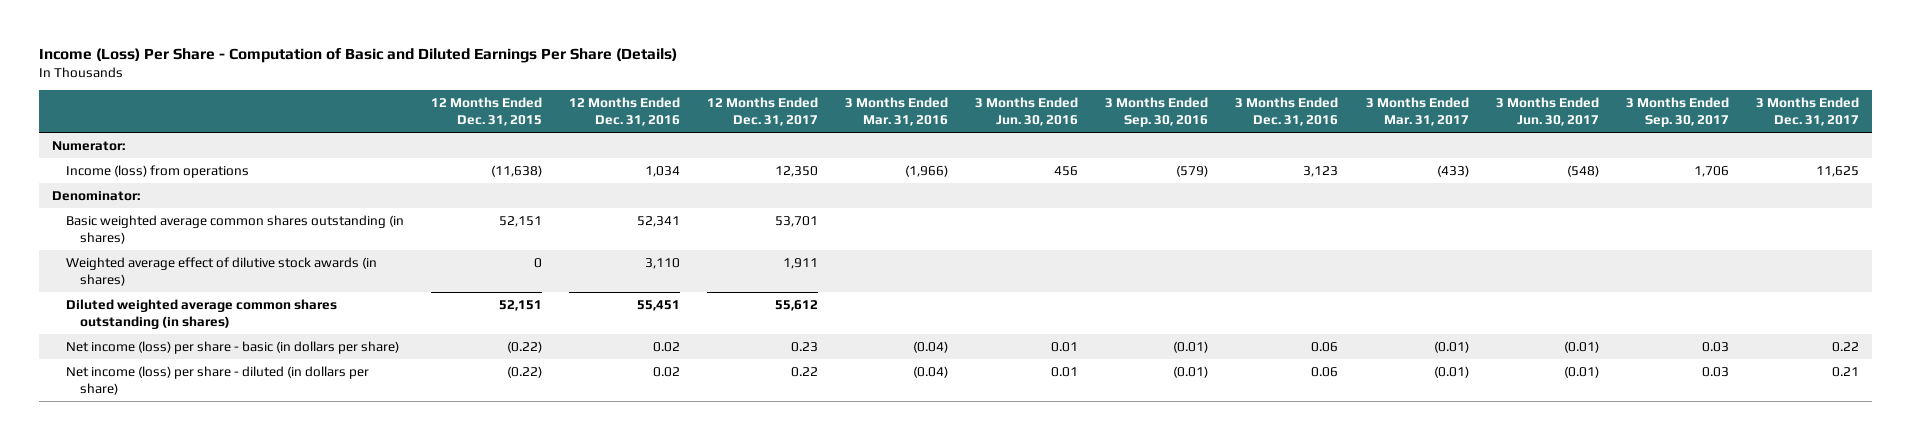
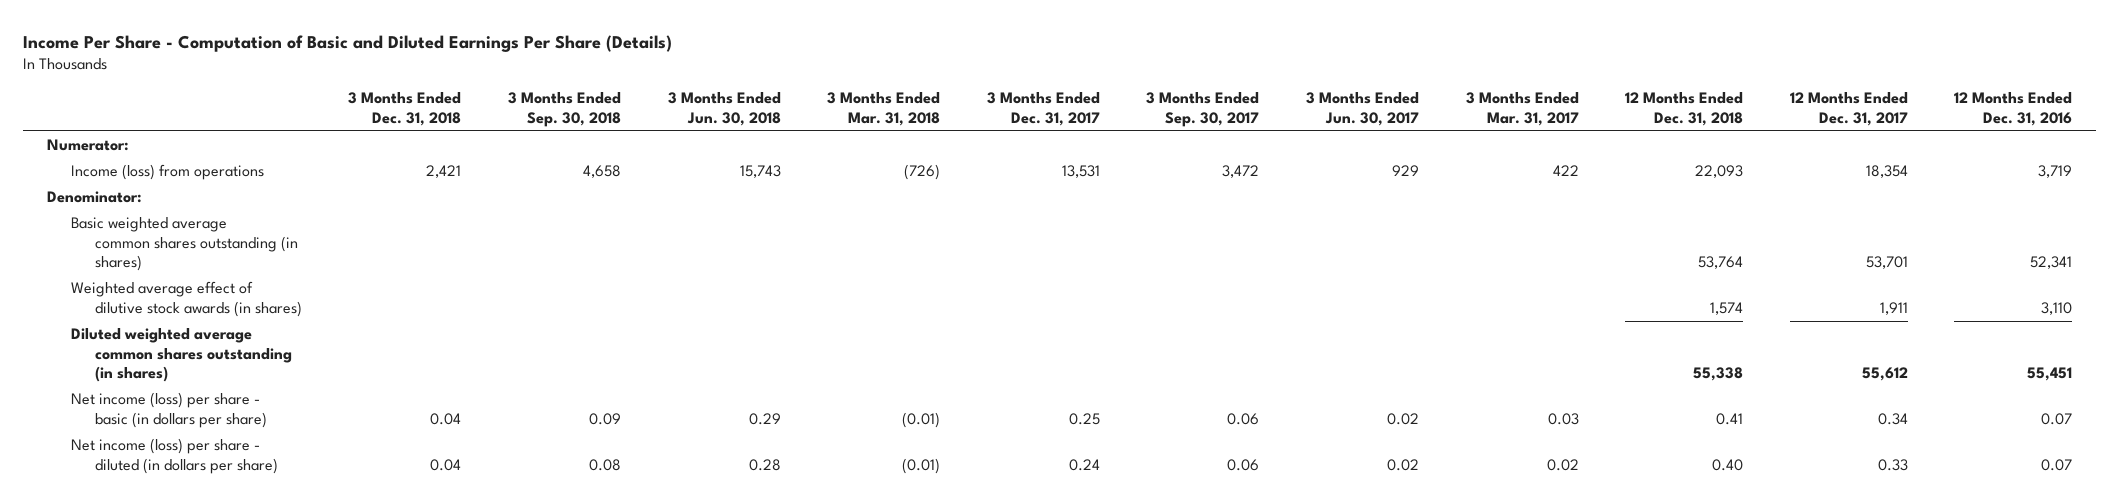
- Income (Loss) Per Share - Computation of Basic and Diluted Earnings Per Share (Details)
+ Income Per Share - Computation of Basic and Diluted Earnings Per Share (Details)
- | 12 Months Ended Dec. 31, 2015 | 12 Months Ended Dec. 31, 2016 | 12 Months Ended Dec. 31, 2017 | 3 Months Ended Mar. 31, 2016 | 3 Months Ended Jun. 30, 2016 | 3 Months Ended Sep. 30, 2016 | 3 Months Ended Dec. 31, 2016 | 3 Months Ended Mar. 31, 2017 | 3 Months Ended Jun. 30, 2017 | 3 Months Ended Sep. 30, 2017 | 3 Months Ended Dec. 31, 2017
+ | 3 Months Ended Dec. 31, 2018 | 3 Months Ended Sep. 30, 2018 | 3 Months Ended Jun. 30, 2018 | 3 Months Ended Mar. 31, 2018 | 3 Months Ended Dec. 31, 2017 | 3 Months Ended Sep. 30, 2017 | 3 Months Ended Jun. 30, 2017 | 3 Months Ended Mar. 31, 2017 | 12 Months Ended Dec. 31, 2018 | 12 Months Ended Dec. 31, 2017 | 12 Months Ended Dec. 31, 2016
- Income (loss) from operations | (11,638) | 1,034 | 12,350 | (1,966) | 456 | (579) | 3,123 | (433) | (548) | 1,706 | 11,625
+ Income (loss) from operations | 2,421 | 4,658 | 15,743 | (726) | 13,531 | 3,472 | 929 | 422 | 22,093 | 18,354 | 3,719
- Net income (loss) per share - basic (in dollars per share) | (0.22) | 0.02 | 0.23 | (0.04) | 0.01 | (0.01) | 0.06 | (0.01) | (0.01) | 0.03 | 0.22
- Net income (loss) per share - diluted (in dollars per share) | (0.22) | 0.02 | 0.22 | (0.04) | 0.01 | (0.01) | 0.06 | (0.01) | (0.01) | 0.03 | 0.21
+ Net income (loss) per share - basic (in dollars per share) | 0.04 | 0.09 | 0.29 | (0.01) | 0.25 | 0.06 | 0.02 | 0.03 | 0.41 | 0.34 | 0.07
+ Net income (loss) per share - diluted (in dollars per share) | 0.04 | 0.08 | 0.28 | (0.01) | 0.24 | 0.06 | 0.02 | 0.02 | 0.40 | 0.33 | 0.07

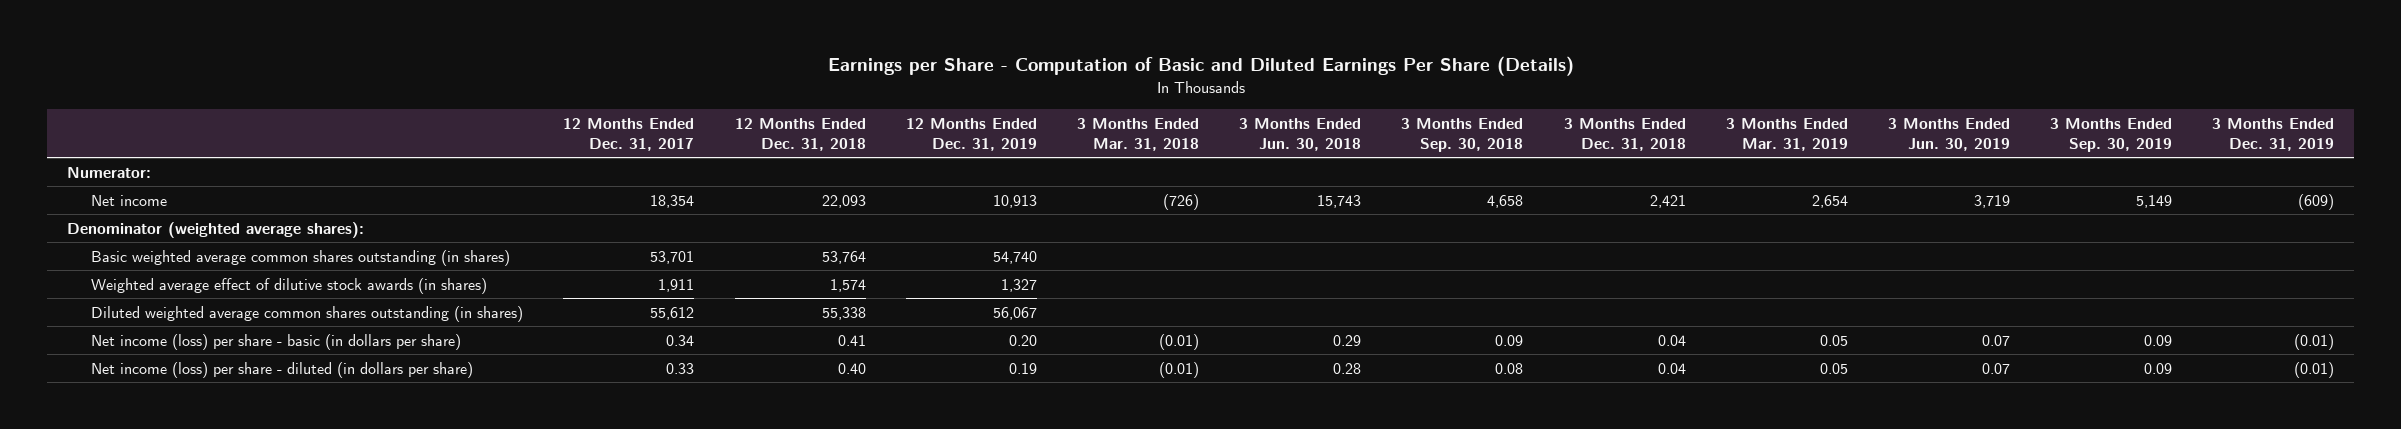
- Income Per Share - Computation of Basic and Diluted Earnings Per Share (Details)
+ Earnings per Share - Computation of Basic and Diluted Earnings Per Share (Details)
- | 3 Months Ended Dec. 31, 2018 | 3 Months Ended Sep. 30, 2018 | 3 Months Ended Jun. 30, 2018 | 3 Months Ended Mar. 31, 2018 | 3 Months Ended Dec. 31, 2017 | 3 Months Ended Sep. 30, 2017 | 3 Months Ended Jun. 30, 2017 | 3 Months Ended Mar. 31, 2017 | 12 Months Ended Dec. 31, 2018 | 12 Months Ended Dec. 31, 2017 | 12 Months Ended Dec. 31, 2016
+ | 12 Months Ended Dec. 31, 2017 | 12 Months Ended Dec. 31, 2018 | 12 Months Ended Dec. 31, 2019 | 3 Months Ended Mar. 31, 2018 | 3 Months Ended Jun. 30, 2018 | 3 Months Ended Sep. 30, 2018 | 3 Months Ended Dec. 31, 2018 | 3 Months Ended Mar. 31, 2019 | 3 Months Ended Jun. 30, 2019 | 3 Months Ended Sep. 30, 2019 | 3 Months Ended Dec. 31, 2019
- Income (loss) from operations | 2,421 | 4,658 | 15,743 | (726) | 13,531 | 3,472 | 929 | 422 | 22,093 | 18,354 | 3,719
- Denominator:
+ Net income | 18,354 | 22,093 | 10,913 | (726) | 15,743 | 4,658 | 2,421 | 2,654 | 3,719 | 5,149 | (609)
+ Denominator (weighted average shares):

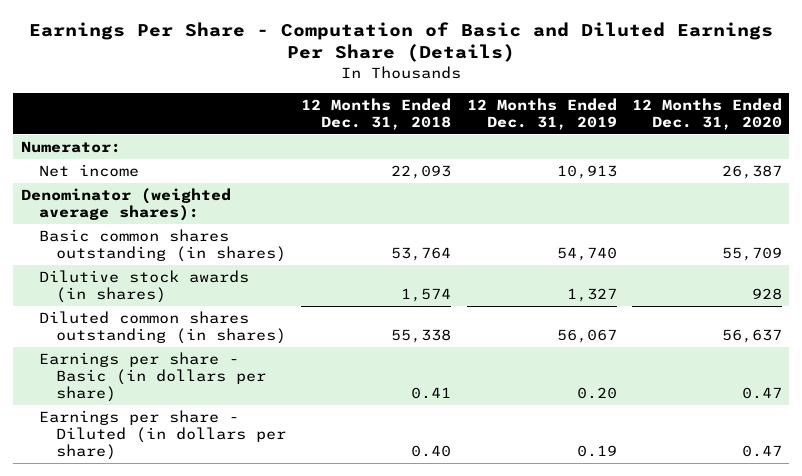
- Earnings per Share - Computation of Basic and Diluted Earnings Per Share (Details)
+ Earnings Per Share - Computation of Basic and Diluted Earnings Per Share (Details)
- | 12 Months Ended Dec. 31, 2017 | 12 Months Ended Dec. 31, 2018 | 12 Months Ended Dec. 31, 2019 | 3 Months Ended Mar. 31, 2018 | 3 Months Ended Jun. 30, 2018 | 3 Months Ended Sep. 30, 2018 | 3 Months Ended Dec. 31, 2018 | 3 Months Ended Mar. 31, 2019 | 3 Months Ended Jun. 30, 2019 | 3 Months Ended Sep. 30, 2019 | 3 Months Ended Dec. 31, 2019
+ | 12 Months Ended Dec. 31, 2018 | 12 Months Ended Dec. 31, 2019 | 12 Months Ended Dec. 31, 2020
- Basic weighted average common shares outstanding (in shares) | 53,701 | 53,764 | 54,740 | | | | | | | |
- Weighted average effect of dilutive stock awards (in shares) | 1,911 | 1,574 | 1,327 | | | | | | | |
- Diluted weighted average common shares outstanding (in shares) | 55,612 | 55,338 | 56,067 | | | | | | | |
- Net income (loss) per share - basic (in dollars per share) | 0.34 | 0.41 | 0.20 | (0.01) | 0.29 | 0.09 | 0.04 | 0.05 | 0.07 | 0.09 | (0.01)
- Net income (loss) per share - diluted (in dollars per share) | 0.33 | 0.40 | 0.19 | (0.01) | 0.28 | 0.08 | 0.04 | 0.05 | 0.07 | 0.09 | (0.01)
+ Basic common shares outstanding (in shares) | 53,764 | 54,740 | 55,709
+ Dilutive stock awards (in shares) | 1,574 | 1,327 | 928
+ Diluted common shares outstanding (in shares) | 55,338 | 56,067 | 56,637
+ Earnings per share - Basic (in dollars per share) | 0.41 | 0.20 | 0.47
+ Earnings per share - Diluted (in dollars per share) | 0.40 | 0.19 | 0.47

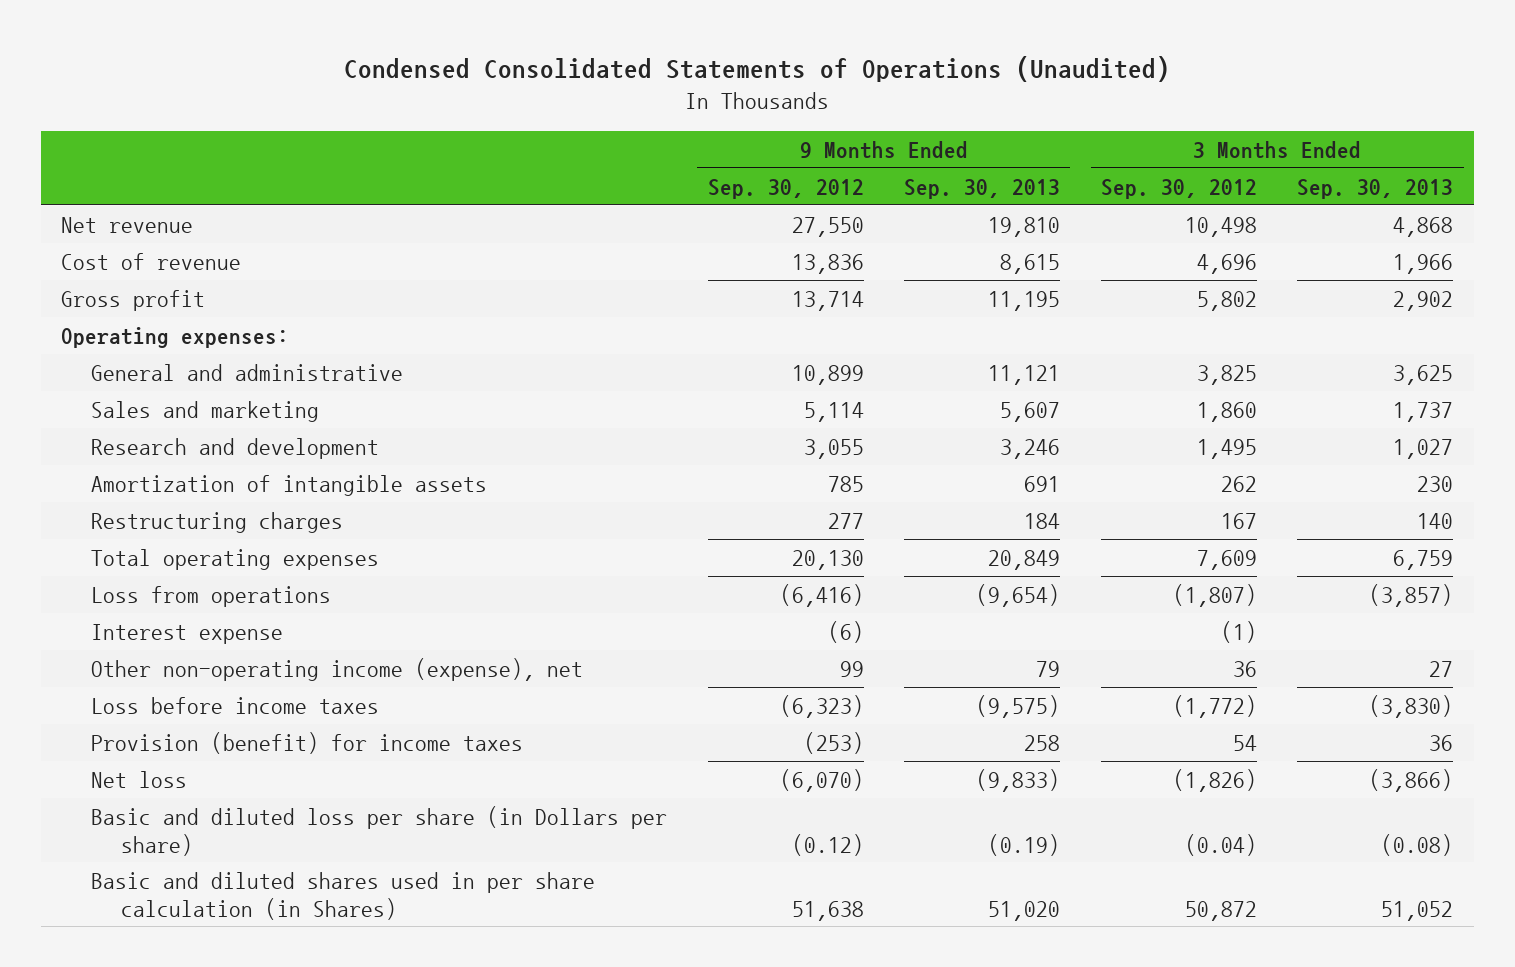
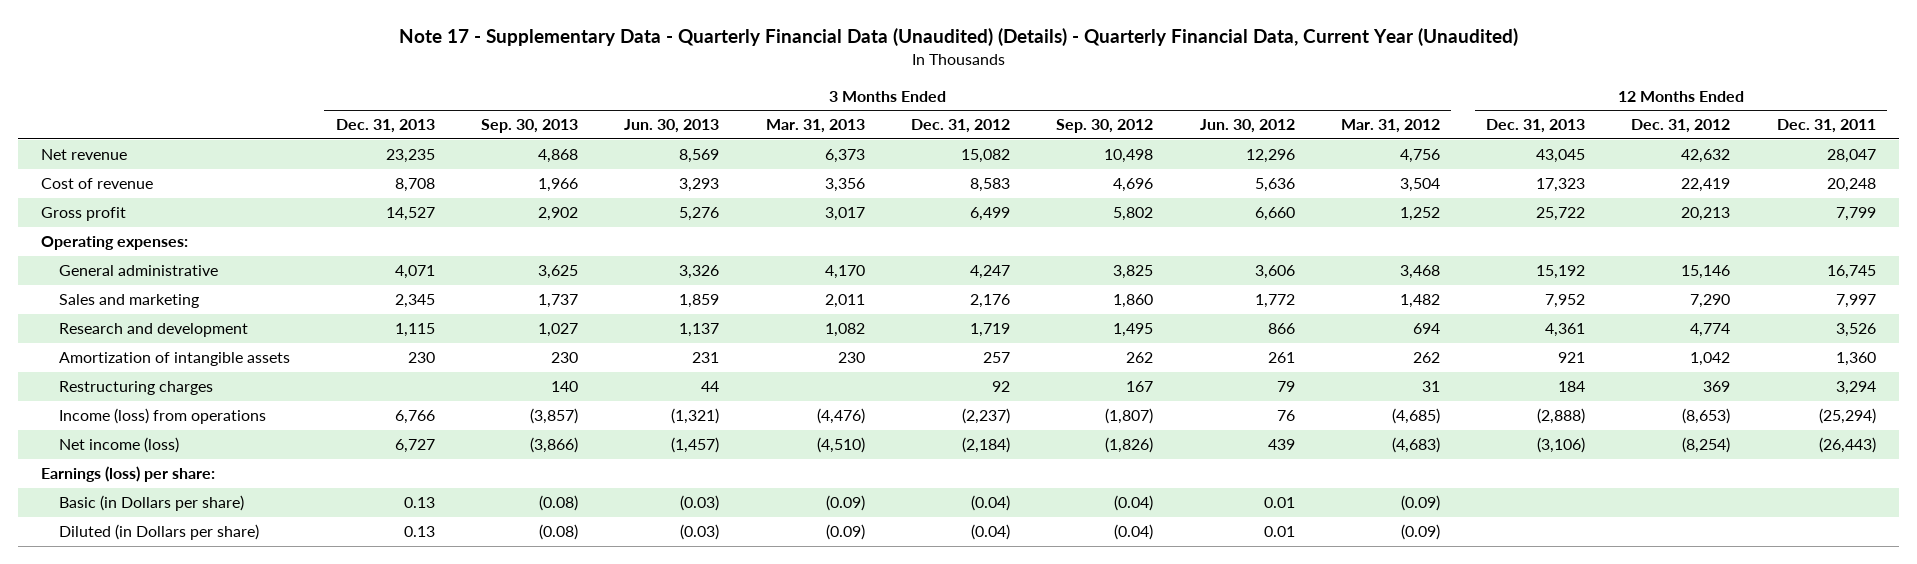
- Condensed Consolidated Statements of Operations (Unaudited)
+ Note 17 - Supplementary Data - Quarterly Financial Data (Unaudited) (Details) - Quarterly Financial Data, Current Year (Unaudited)
- | 9 Months Ended Sep. 30, 2012 | 9 Months Ended Sep. 30, 2013 | 3 Months Ended Sep. 30, 2012 | 3 Months Ended Sep. 30, 2013
+ | 3 Months Ended Dec. 31, 2013 | 3 Months Ended Sep. 30, 2013 | 3 Months Ended Jun. 30, 2013 | 3 Months Ended Mar. 31, 2013 | 3 Months Ended Dec. 31, 2012 | 3 Months Ended Sep. 30, 2012 | 3 Months Ended Jun. 30, 2012 | 3 Months Ended Mar. 31, 2012 | 12 Months Ended Dec. 31, 2013 | 12 Months Ended Dec. 31, 2012 | 12 Months Ended Dec. 31, 2011
- General and administrative | 10,899 | 11,121 | 3,825 | 3,625
+ General administrative | 4,071 | 3,625 | 3,326 | 4,170 | 4,247 | 3,825 | 3,606 | 3,468 | 15,192 | 15,146 | 16,745
- Total operating expenses | 20,130 | 20,849 | 7,609 | 6,759
- Loss from operations | (6,416) | (9,654) | (1,807) | (3,857)
- Interest expense | (6) | | (1) |
- Other non-operating income (expense), net | 99 | 79 | 36 | 27
- Loss before income taxes | (6,323) | (9,575) | (1,772) | (3,830)
- Provision (benefit) for income taxes | (253) | 258 | 54 | 36
- Net loss | (6,070) | (9,833) | (1,826) | (3,866)
- Basic and diluted loss per share (in Dollars per share) | (0.12) | (0.19) | (0.04) | (0.08)
- Basic and diluted shares used in per share calculation (in Shares) | 51,638 | 51,020 | 50,872 | 51,052
+ Income (loss) from operations | 6,766 | (3,857) | (1,321) | (4,476) | (2,237) | (1,807) | 76 | (4,685) | (2,888) | (8,653) | (25,294)
+ Net income (loss) | 6,727 | (3,866) | (1,457) | (4,510) | (2,184) | (1,826) | 439 | (4,683) | (3,106) | (8,254) | (26,443)
+ Earnings (loss) per share:
+ Basic (in Dollars per share) | 0.13 | (0.08) | (0.03) | (0.09) | (0.04) | (0.04) | 0.01 | (0.09) | | |
+ Diluted (in Dollars per share) | 0.13 | (0.08) | (0.03) | (0.09) | (0.04) | (0.04) | 0.01 | (0.09) | | |

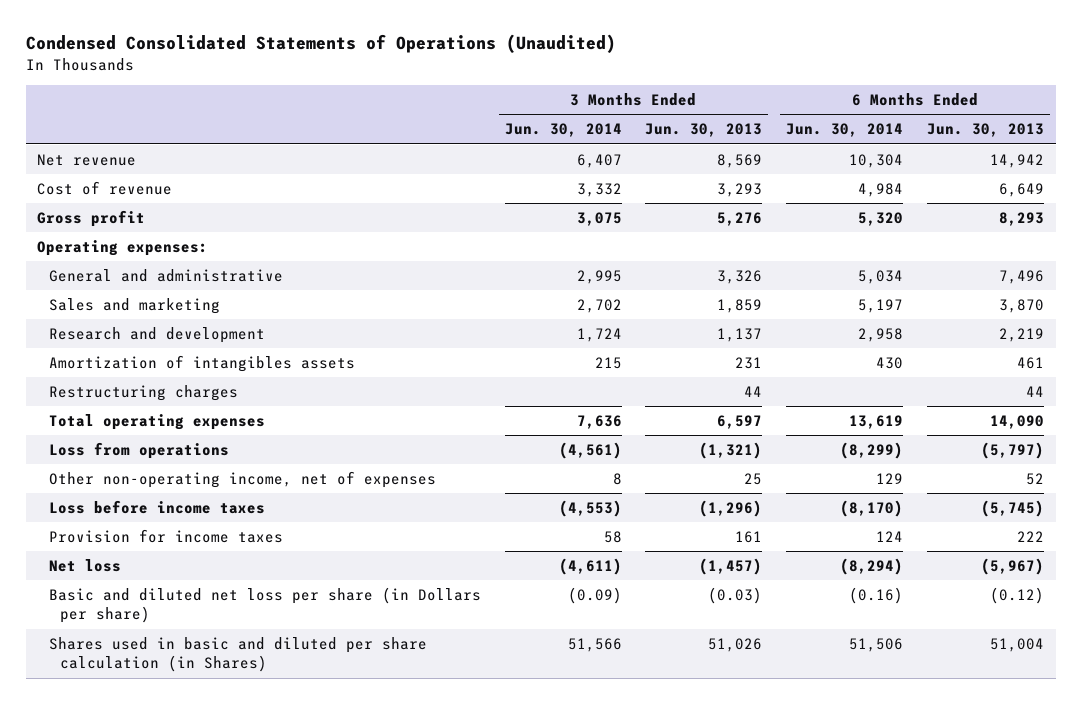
- Note 17 - Supplementary Data - Quarterly Financial Data (Unaudited) (Details) - Quarterly Financial Data, Current Year (Unaudited)
+ Condensed Consolidated Statements of Operations (Unaudited)
- | 3 Months Ended Dec. 31, 2013 | 3 Months Ended Sep. 30, 2013 | 3 Months Ended Jun. 30, 2013 | 3 Months Ended Mar. 31, 2013 | 3 Months Ended Dec. 31, 2012 | 3 Months Ended Sep. 30, 2012 | 3 Months Ended Jun. 30, 2012 | 3 Months Ended Mar. 31, 2012 | 12 Months Ended Dec. 31, 2013 | 12 Months Ended Dec. 31, 2012 | 12 Months Ended Dec. 31, 2011
+ | 3 Months Ended Jun. 30, 2014 | 3 Months Ended Jun. 30, 2013 | 6 Months Ended Jun. 30, 2014 | 6 Months Ended Jun. 30, 2013
- General administrative | 4,071 | 3,625 | 3,326 | 4,170 | 4,247 | 3,825 | 3,606 | 3,468 | 15,192 | 15,146 | 16,745
+ General and administrative | 2,995 | 3,326 | 5,034 | 7,496
- Amortization of intangible assets | 230 | 230 | 231 | 230 | 257 | 262 | 261 | 262 | 921 | 1,042 | 1,360
+ Amortization of intangibles assets | 215 | 231 | 430 | 461
- Income (loss) from operations | 6,766 | (3,857) | (1,321) | (4,476) | (2,237) | (1,807) | 76 | (4,685) | (2,888) | (8,653) | (25,294)
- Net income (loss) | 6,727 | (3,866) | (1,457) | (4,510) | (2,184) | (1,826) | 439 | (4,683) | (3,106) | (8,254) | (26,443)
- Earnings (loss) per share:
- Basic (in Dollars per share) | 0.13 | (0.08) | (0.03) | (0.09) | (0.04) | (0.04) | 0.01 | (0.09) | | |
- Diluted (in Dollars per share) | 0.13 | (0.08) | (0.03) | (0.09) | (0.04) | (0.04) | 0.01 | (0.09) | | |
+ Total operating expenses | 7,636 | 6,597 | 13,619 | 14,090
+ Loss from operations | (4,561) | (1,321) | (8,299) | (5,797)
+ Other non-operating income, net of expenses | 8 | 25 | 129 | 52
+ Loss before income taxes | (4,553) | (1,296) | (8,170) | (5,745)
+ Provision for income taxes | 58 | 161 | 124 | 222
+ Net loss | (4,611) | (1,457) | (8,294) | (5,967)
+ Basic and diluted net loss per share (in Dollars per share) | (0.09) | (0.03) | (0.16) | (0.12)
+ Shares used in basic and diluted per share calculation (in Shares) | 51,566 | 51,026 | 51,506 | 51,004

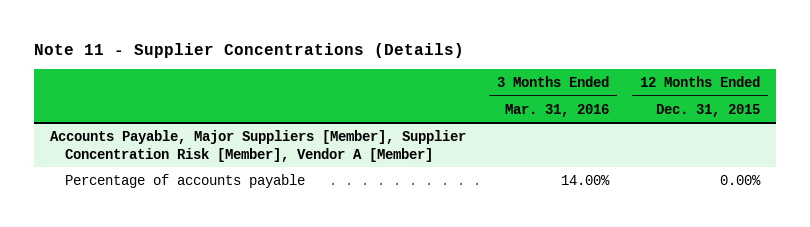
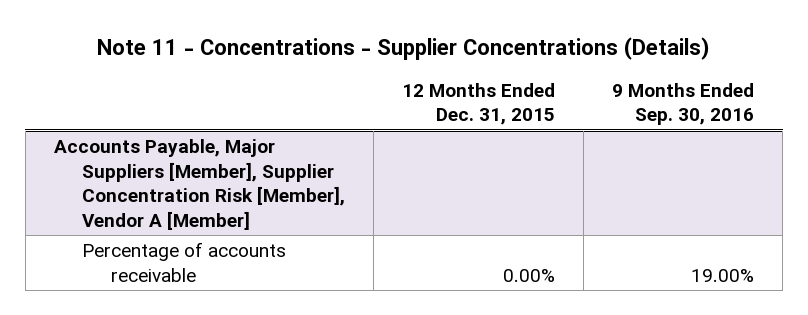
- Note 11 - Supplier Concentrations (Details)
+ Note 11 - Concentrations - Supplier Concentrations (Details)
- | 3 Months Ended Mar. 31, 2016 | 12 Months Ended Dec. 31, 2015
+ | 12 Months Ended Dec. 31, 2015 | 9 Months Ended Sep. 30, 2016
@ Accounts Payable, Major Suppliers [Member], Supplier Concentration Risk [Member], Vendor A [Member]
- Percentage of accounts payable | 14.00% | 0.00%
+ Percentage of accounts receivable | 0.00% | 19.00%

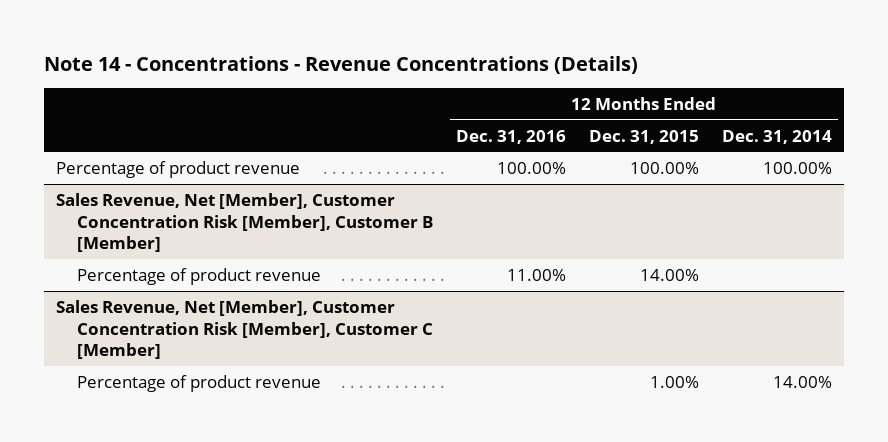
- Note 11 - Concentrations - Supplier Concentrations (Details)
+ Note 14 - Concentrations - Revenue Concentrations (Details)
- | 12 Months Ended Dec. 31, 2015 | 9 Months Ended Sep. 30, 2016
+ | 12 Months Ended Dec. 31, 2016 | 12 Months Ended Dec. 31, 2015 | 12 Months Ended Dec. 31, 2014
- Accounts Payable, Major Suppliers [Member], Supplier Concentration Risk [Member], Vendor A [Member]
- Percentage of accounts receivable | 0.00% | 19.00%
+ Percentage of product revenue | 100.00% | 100.00% | 100.00%
+ Sales Revenue, Net [Member], Customer Concentration Risk [Member], Customer B [Member]
+ Percentage of product revenue | 11.00% | 14.00% |
+ Sales Revenue, Net [Member], Customer Concentration Risk [Member], Customer C [Member]
+ Percentage of product revenue | | 1.00% | 14.00%

